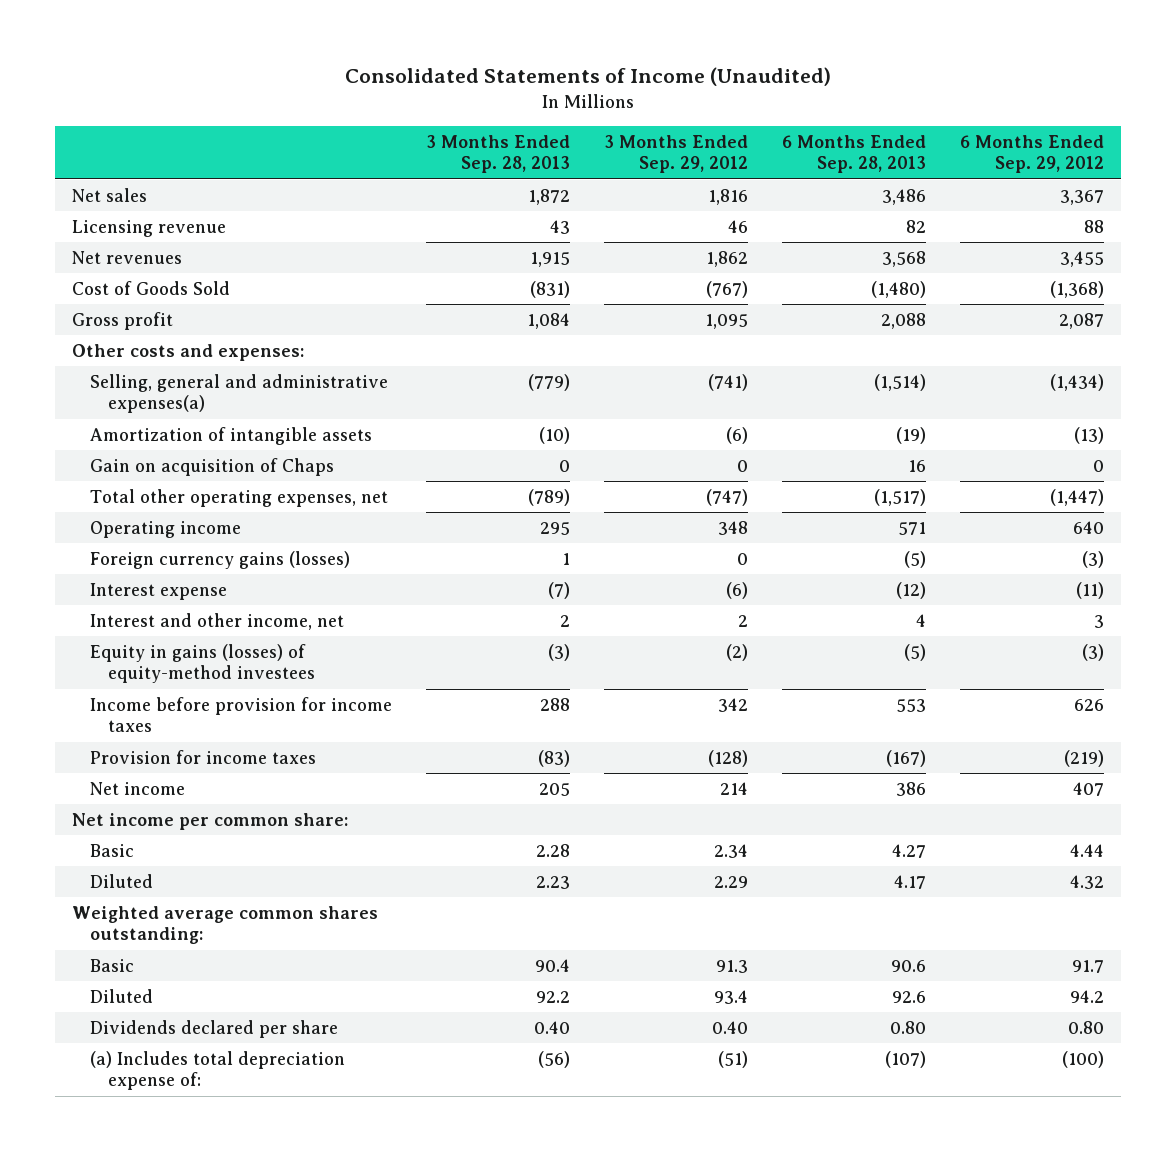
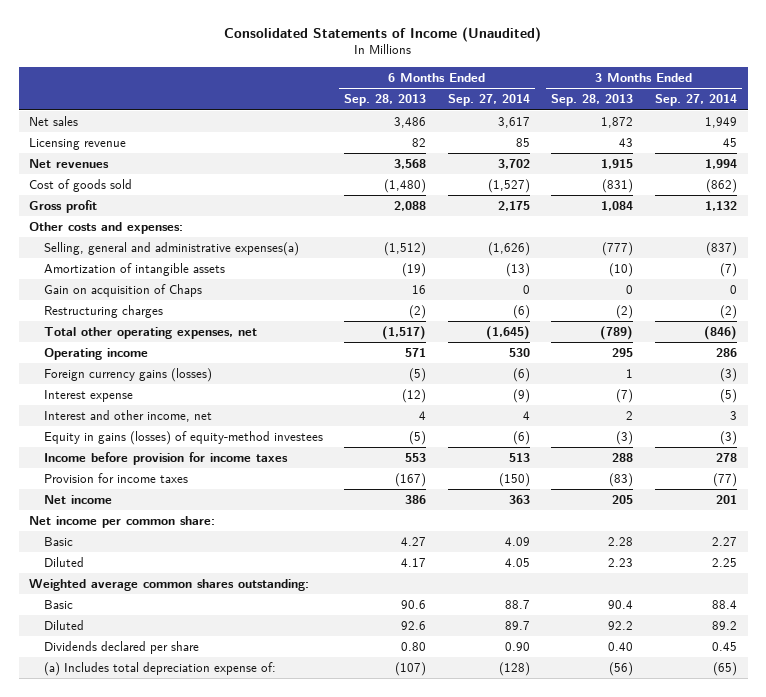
- | 3 Months Ended Sep. 28, 2013 | 3 Months Ended Sep. 29, 2012 | 6 Months Ended Sep. 28, 2013 | 6 Months Ended Sep. 29, 2012
+ | 6 Months Ended Sep. 28, 2013 | 6 Months Ended Sep. 27, 2014 | 3 Months Ended Sep. 28, 2013 | 3 Months Ended Sep. 27, 2014
- Cost of Goods Sold | (831) | (767) | (1,480) | (1,368)
+ Cost of goods sold | (1,480) | (1,527) | (831) | (862)
- Selling, general and administrative expenses(a) | (779) | (741) | (1,514) | (1,434)
+ Selling, general and administrative expenses(a) | (1,512) | (1,626) | (777) | (837)
+ Restructuring charges | (2) | (6) | (2) | (2)

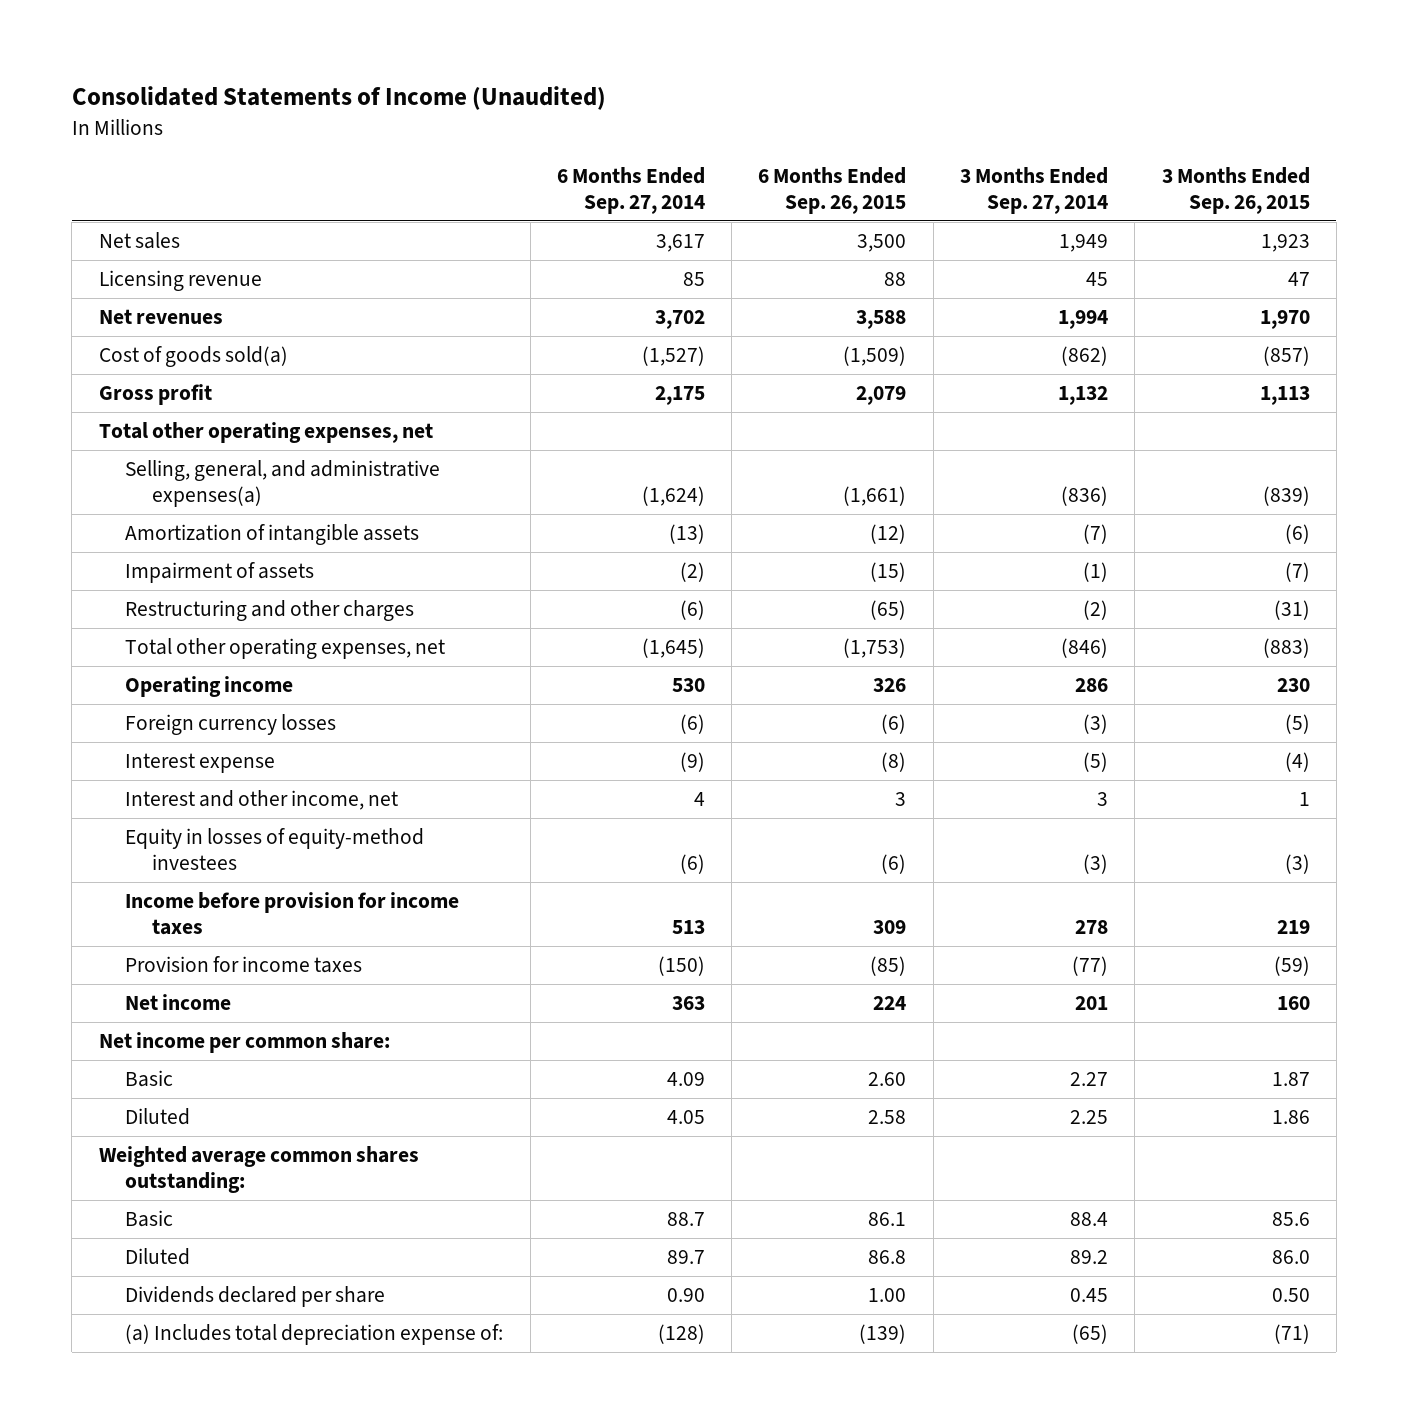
- | 6 Months Ended Sep. 28, 2013 | 6 Months Ended Sep. 27, 2014 | 3 Months Ended Sep. 28, 2013 | 3 Months Ended Sep. 27, 2014
+ | 6 Months Ended Sep. 27, 2014 | 6 Months Ended Sep. 26, 2015 | 3 Months Ended Sep. 27, 2014 | 3 Months Ended Sep. 26, 2015
- Cost of goods sold | (1,480) | (1,527) | (831) | (862)
+ Cost of goods sold(a) | (1,527) | (1,509) | (862) | (857)
- Other costs and expenses:
- Selling, general and administrative expenses(a) | (1,512) | (1,626) | (777) | (837)
+ Total other operating expenses, net
+ Selling, general, and administrative expenses(a) | (1,624) | (1,661) | (836) | (839)
- Gain on acquisition of Chaps | 16 | 0 | 0 | 0
- Restructuring charges | (2) | (6) | (2) | (2)
+ Impairment of assets | (2) | (15) | (1) | (7)
+ Restructuring and other charges | (6) | (65) | (2) | (31)
- Foreign currency gains (losses) | (5) | (6) | 1 | (3)
+ Foreign currency losses | (6) | (6) | (3) | (5)
- Equity in gains (losses) of equity-method investees | (5) | (6) | (3) | (3)
+ Equity in losses of equity-method investees | (6) | (6) | (3) | (3)

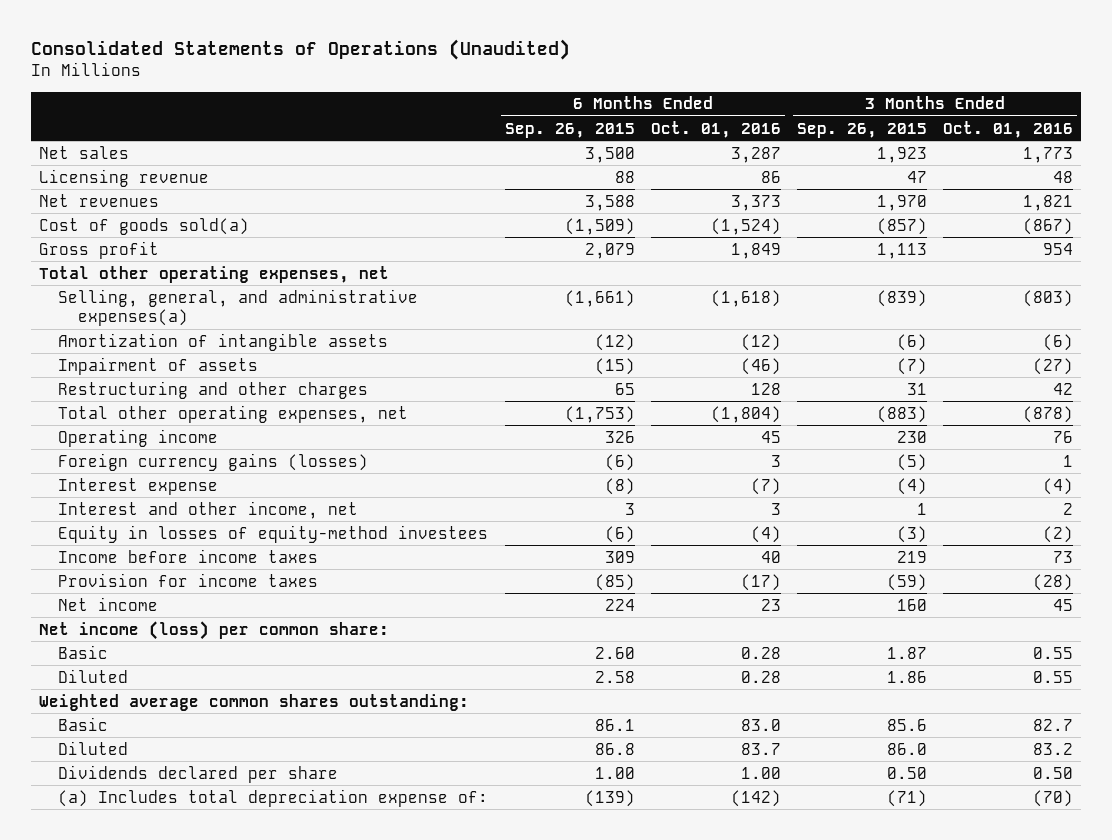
- Consolidated Statements of Income (Unaudited)
+ Consolidated Statements of Operations (Unaudited)
- | 6 Months Ended Sep. 27, 2014 | 6 Months Ended Sep. 26, 2015 | 3 Months Ended Sep. 27, 2014 | 3 Months Ended Sep. 26, 2015
+ | 6 Months Ended Sep. 26, 2015 | 6 Months Ended Oct. 01, 2016 | 3 Months Ended Sep. 26, 2015 | 3 Months Ended Oct. 01, 2016
- Restructuring and other charges | (6) | (65) | (2) | (31)
+ Restructuring and other charges | 65 | 128 | 31 | 42
- Foreign currency losses | (6) | (6) | (3) | (5)
+ Foreign currency gains (losses) | (6) | 3 | (5) | 1
- Income before provision for income taxes | 513 | 309 | 278 | 219
+ Income before income taxes | 309 | 40 | 219 | 73
- Net income per common share:
+ Net income (loss) per common share:

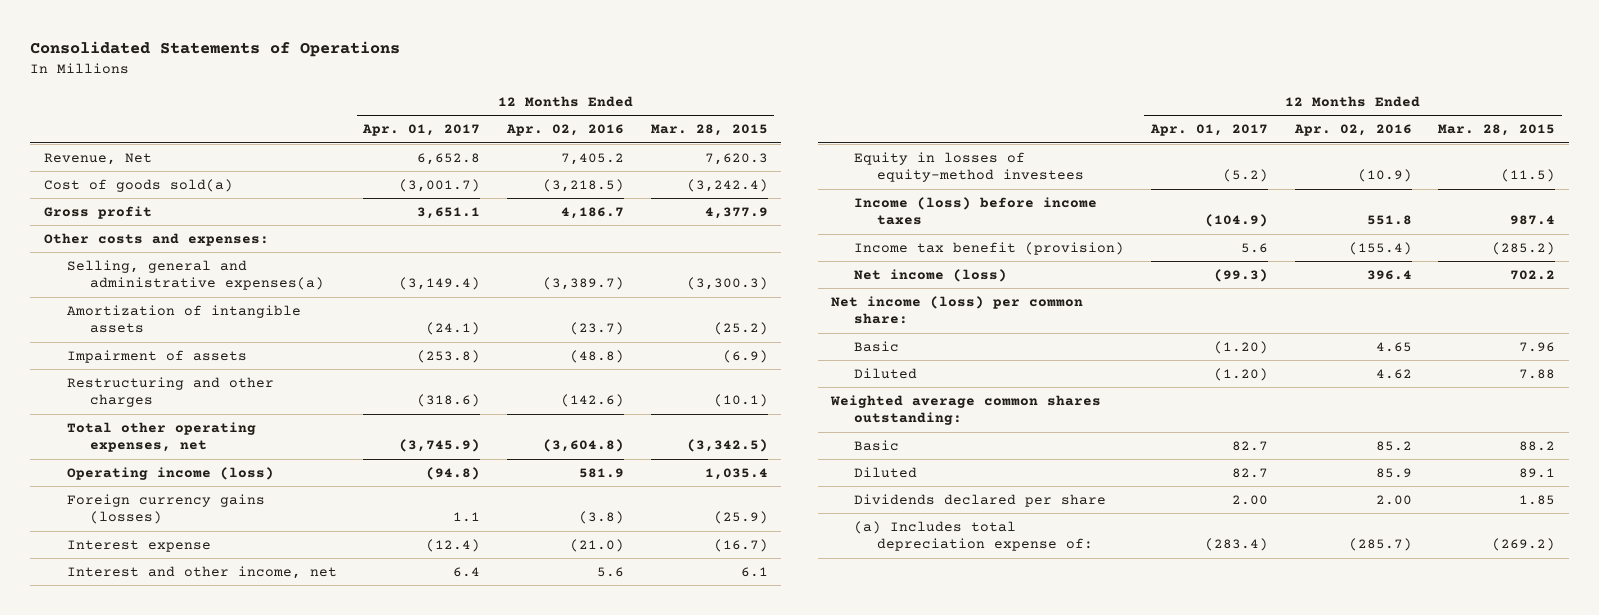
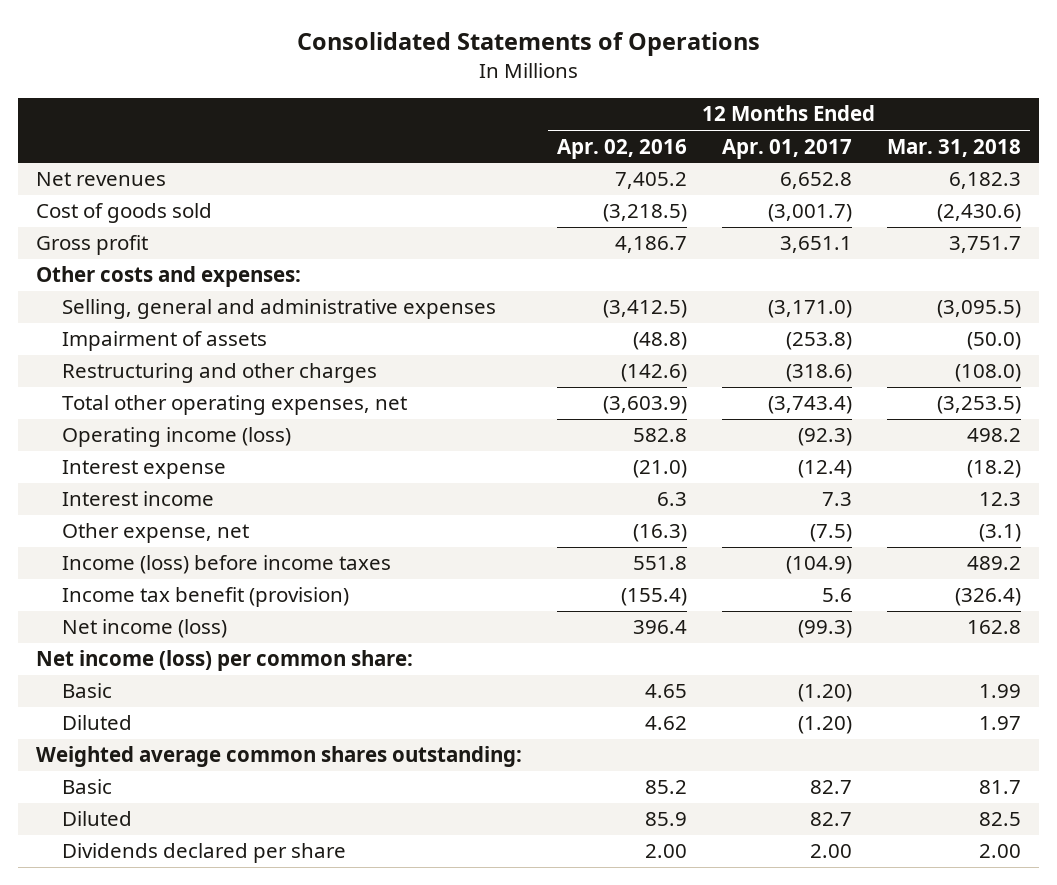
- | 12 Months Ended Apr. 01, 2017 | 12 Months Ended Apr. 02, 2016 | 12 Months Ended Mar. 28, 2015
+ | 12 Months Ended Apr. 02, 2016 | 12 Months Ended Apr. 01, 2017 | 12 Months Ended Mar. 31, 2018
- Revenue, Net | 6,652.8 | 7,405.2 | 7,620.3
- Cost of goods sold(a) | (3,001.7) | (3,218.5) | (3,242.4)
+ Net revenues | 7,405.2 | 6,652.8 | 6,182.3
+ Cost of goods sold | (3,218.5) | (3,001.7) | (2,430.6)
- Selling, general and administrative expenses(a) | (3,149.4) | (3,389.7) | (3,300.3)
- Amortization of intangible assets | (24.1) | (23.7) | (25.2)
+ Selling, general and administrative expenses | (3,412.5) | (3,171.0) | (3,095.5)
- Total other operating expenses, net | (3,745.9) | (3,604.8) | (3,342.5)
- Operating income (loss) | (94.8) | 581.9 | 1,035.4
- Foreign currency gains (losses) | 1.1 | (3.8) | (25.9)
+ Total other operating expenses, net | (3,603.9) | (3,743.4) | (3,253.5)
+ Operating income (loss) | 582.8 | (92.3) | 498.2
- Interest and other income, net | 6.4 | 5.6 | 6.1
- Equity in losses of equity-method investees | (5.2) | (10.9) | (11.5)
+ Interest income | 6.3 | 7.3 | 12.3
+ Other expense, net | (16.3) | (7.5) | (3.1)
- (a) Includes total depreciation expense of: | (283.4) | (285.7) | (269.2)

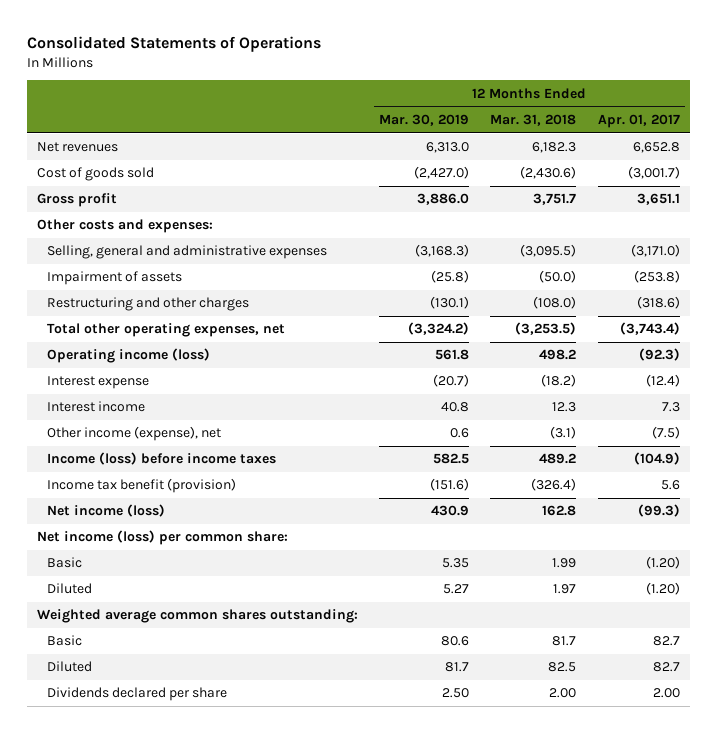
- | 12 Months Ended Apr. 02, 2016 | 12 Months Ended Apr. 01, 2017 | 12 Months Ended Mar. 31, 2018
+ | 12 Months Ended Mar. 30, 2019 | 12 Months Ended Mar. 31, 2018 | 12 Months Ended Apr. 01, 2017
- Other expense, net | (16.3) | (7.5) | (3.1)
+ Other income (expense), net | 0.6 | (3.1) | (7.5)

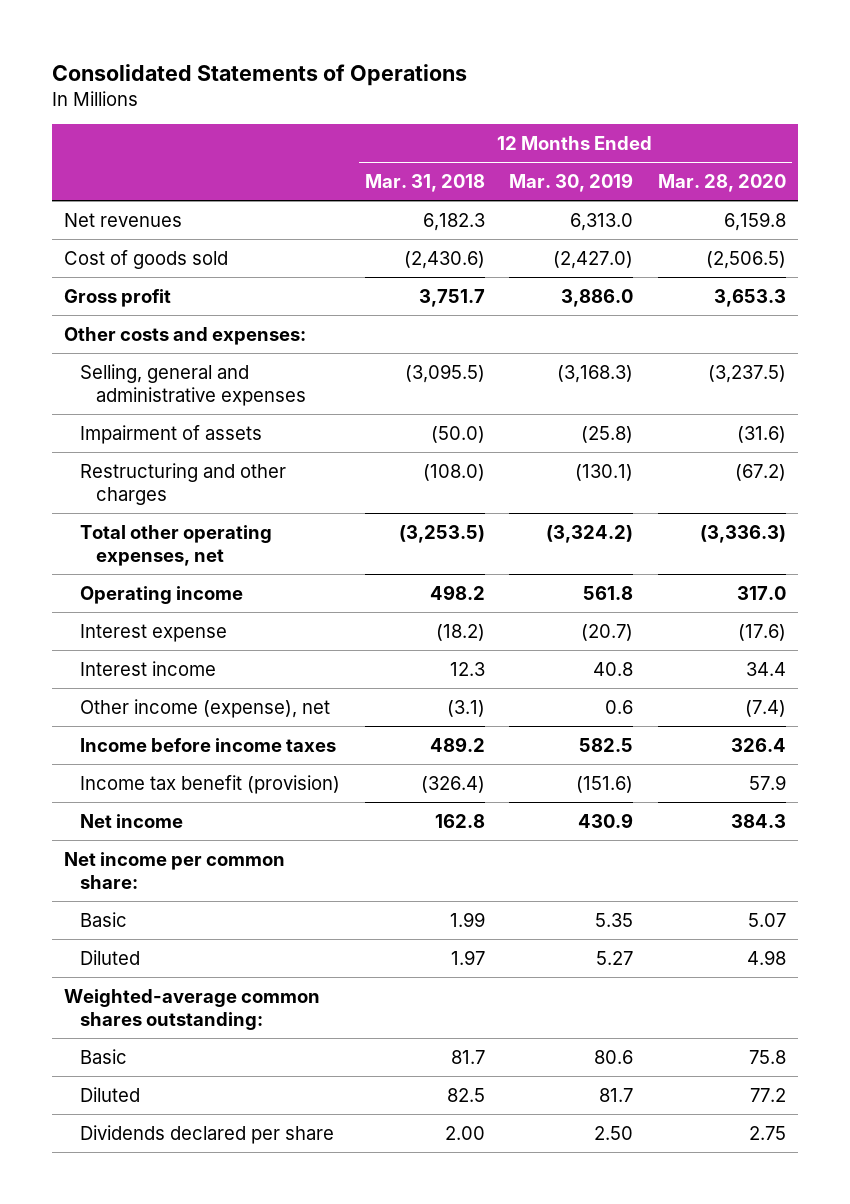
- | 12 Months Ended Mar. 30, 2019 | 12 Months Ended Mar. 31, 2018 | 12 Months Ended Apr. 01, 2017
+ | 12 Months Ended Mar. 31, 2018 | 12 Months Ended Mar. 30, 2019 | 12 Months Ended Mar. 28, 2020
- Operating income (loss) | 561.8 | 498.2 | (92.3)
+ Operating income | 498.2 | 561.8 | 317.0
- Income (loss) before income taxes | 582.5 | 489.2 | (104.9)
+ Income before income taxes | 489.2 | 582.5 | 326.4
- Net income (loss) | 430.9 | 162.8 | (99.3)
- Net income (loss) per common share:
+ Net income | 162.8 | 430.9 | 384.3
+ Net income per common share:
- Weighted average common shares outstanding:
+ Weighted-average common shares outstanding:

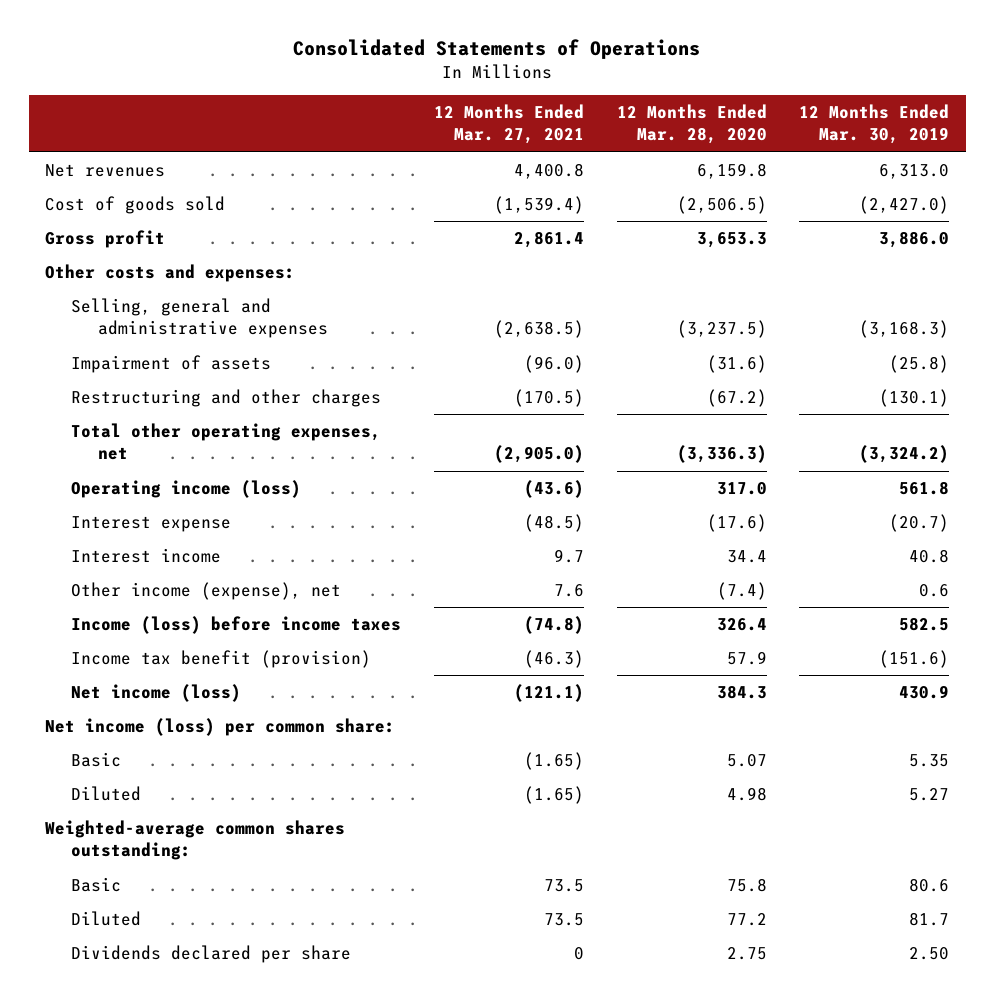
- | 12 Months Ended Mar. 31, 2018 | 12 Months Ended Mar. 30, 2019 | 12 Months Ended Mar. 28, 2020
+ | 12 Months Ended Mar. 27, 2021 | 12 Months Ended Mar. 28, 2020 | 12 Months Ended Mar. 30, 2019
- Operating income | 498.2 | 561.8 | 317.0
+ Operating income (loss) | (43.6) | 317.0 | 561.8
- Income before income taxes | 489.2 | 582.5 | 326.4
+ Income (loss) before income taxes | (74.8) | 326.4 | 582.5
- Net income | 162.8 | 430.9 | 384.3
- Net income per common share:
+ Net income (loss) | (121.1) | 384.3 | 430.9
+ Net income (loss) per common share:

